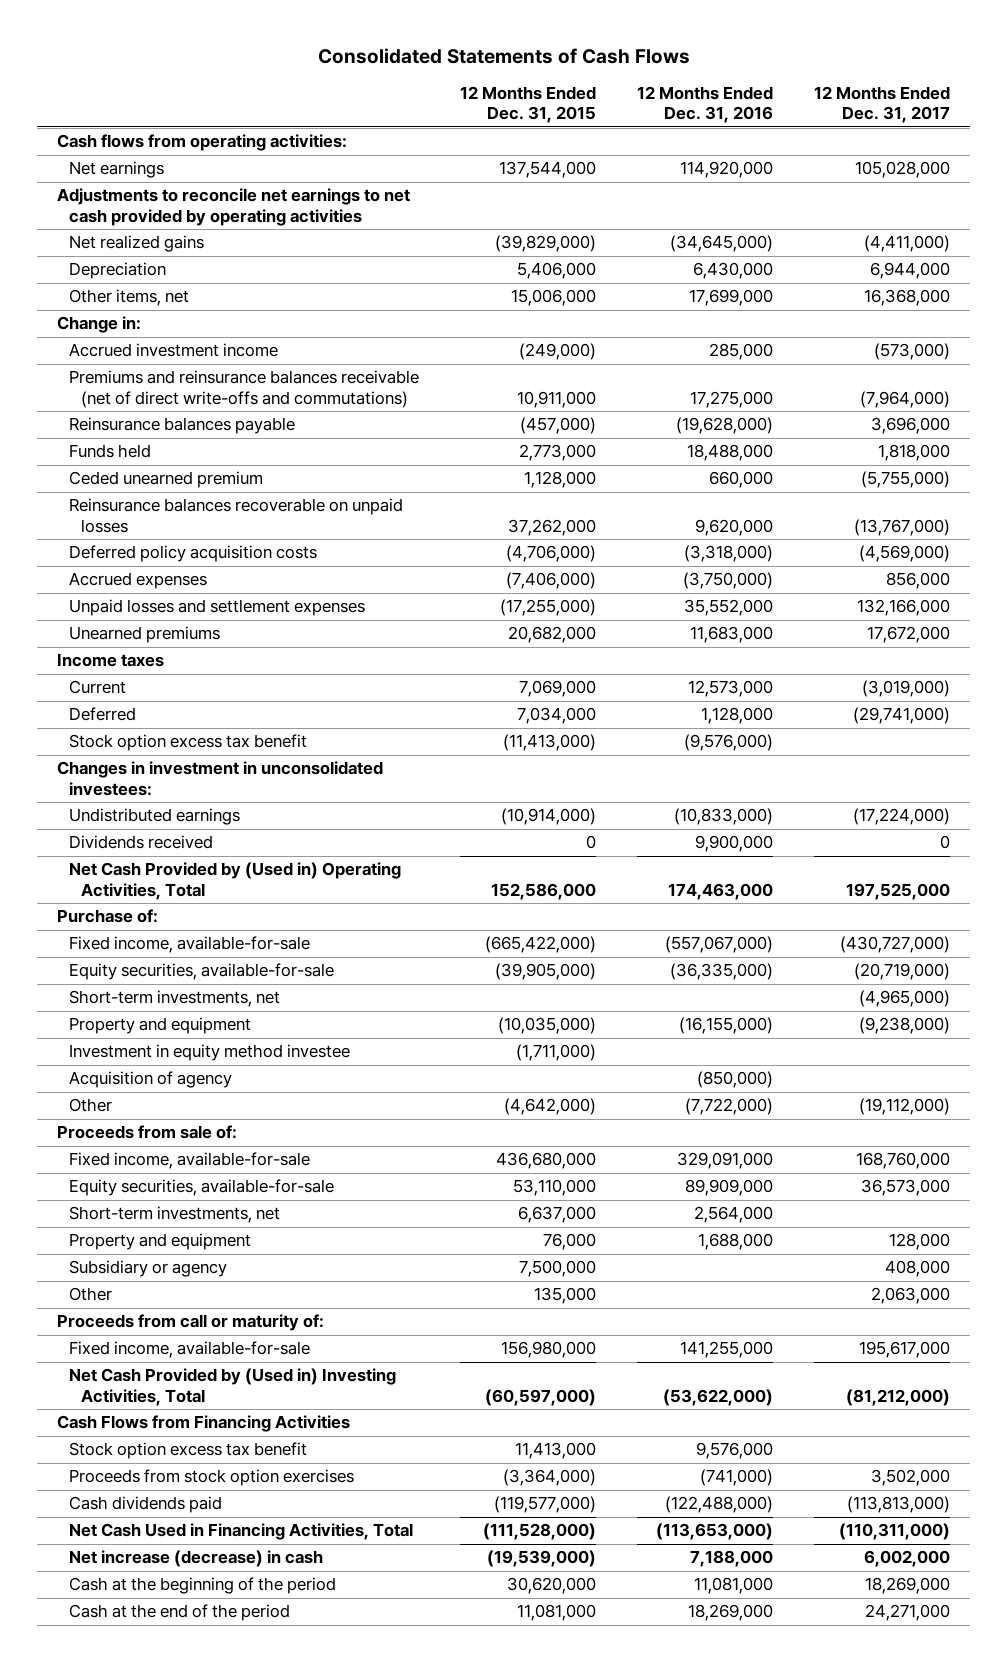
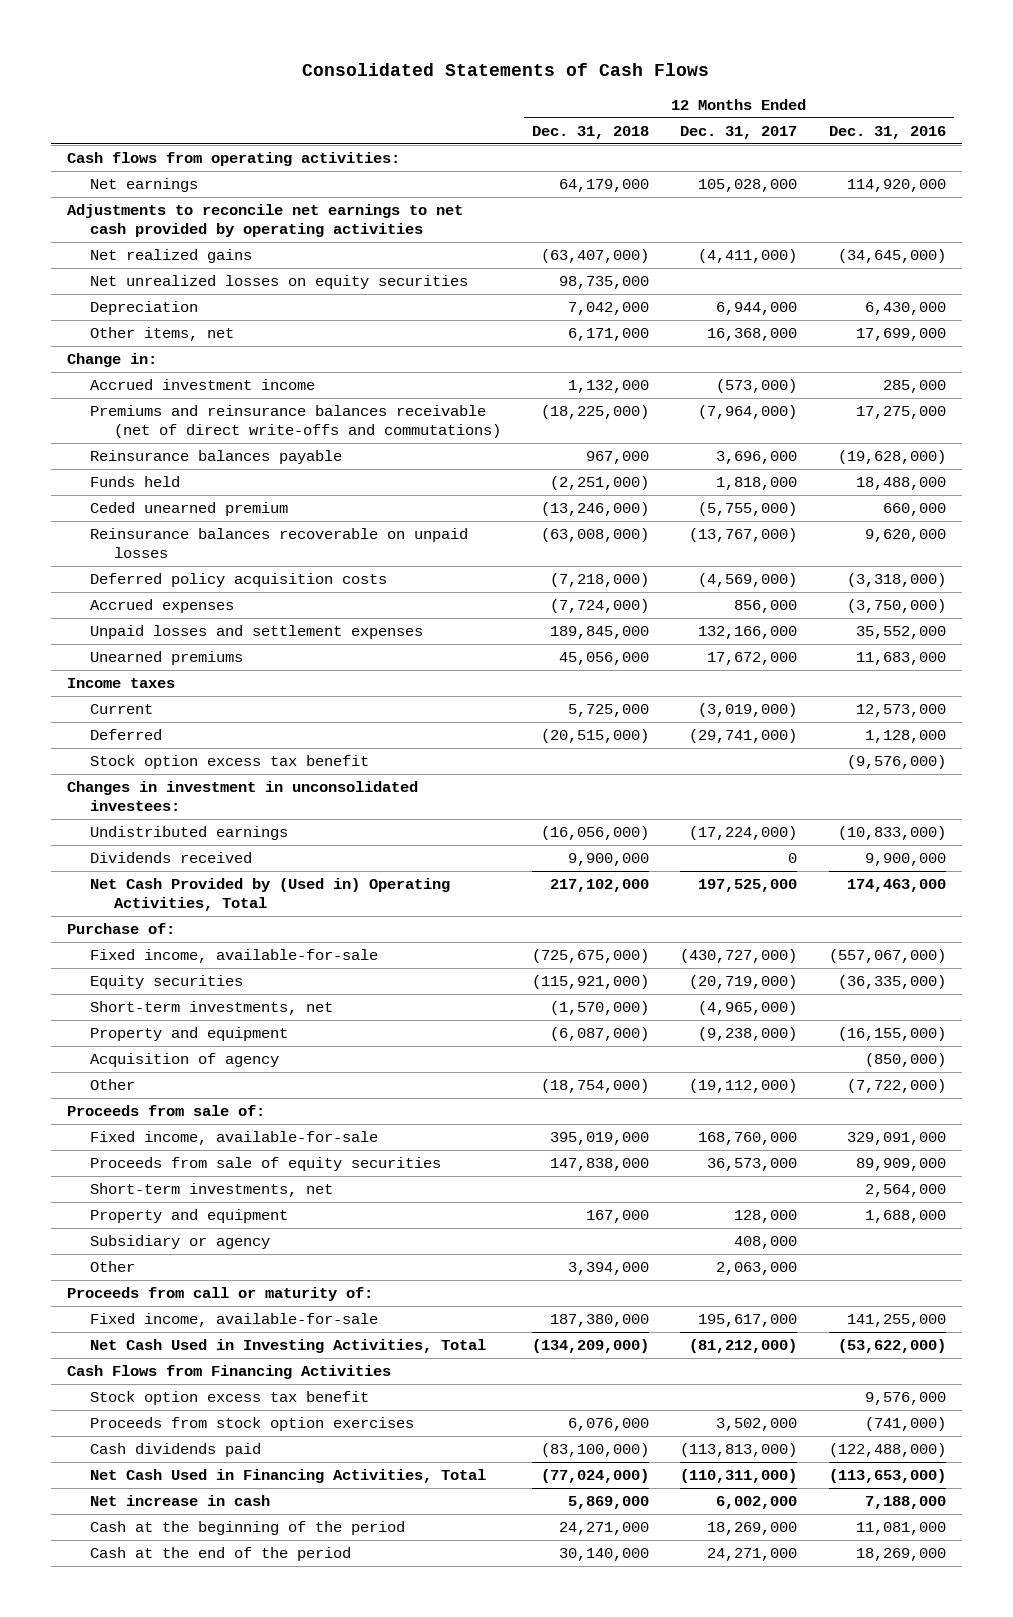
- | 12 Months Ended Dec. 31, 2015 | 12 Months Ended Dec. 31, 2016 | 12 Months Ended Dec. 31, 2017
+ | 12 Months Ended Dec. 31, 2018 | 12 Months Ended Dec. 31, 2017 | 12 Months Ended Dec. 31, 2016
+ Net unrealized losses on equity securities | 98,735,000 | |
- Equity securities, available-for-sale | (39,905,000) | (36,335,000) | (20,719,000)
+ Equity securities | (115,921,000) | (20,719,000) | (36,335,000)
- Investment in equity method investee | (1,711,000) | |
- Equity securities, available-for-sale | 53,110,000 | 89,909,000 | 36,573,000
+ Proceeds from sale of equity securities | 147,838,000 | 36,573,000 | 89,909,000
- Net Cash Provided by (Used in) Investing Activities, Total | (60,597,000) | (53,622,000) | (81,212,000)
+ Net Cash Used in Investing Activities, Total | (134,209,000) | (81,212,000) | (53,622,000)
- Net increase (decrease) in cash | (19,539,000) | 7,188,000 | 6,002,000
+ Net increase in cash | 5,869,000 | 6,002,000 | 7,188,000

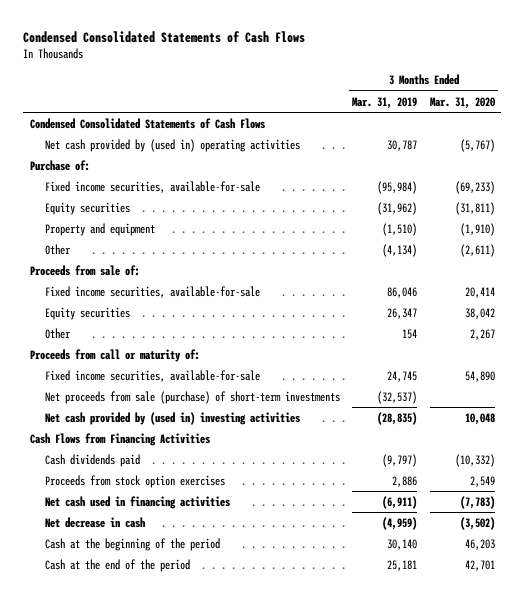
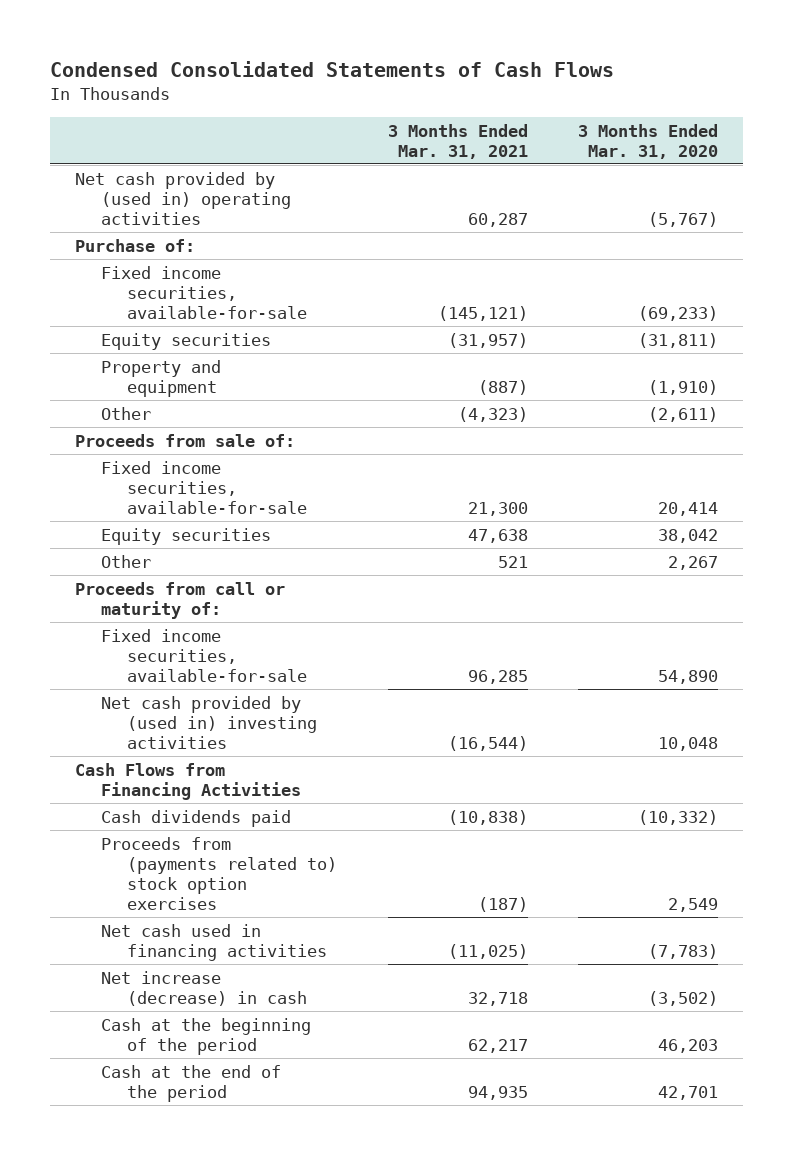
- | 3 Months Ended Mar. 31, 2019 | 3 Months Ended Mar. 31, 2020
+ | 3 Months Ended Mar. 31, 2021 | 3 Months Ended Mar. 31, 2020
- Condensed Consolidated Statements of Cash Flows
- Net proceeds from sale (purchase) of short-term investments | (32,537) |
- Proceeds from stock option exercises | 2,886 | 2,549
+ Proceeds from (payments related to) stock option exercises | (187) | 2,549
- Net decrease in cash | (4,959) | (3,502)
+ Net increase (decrease) in cash | 32,718 | (3,502)

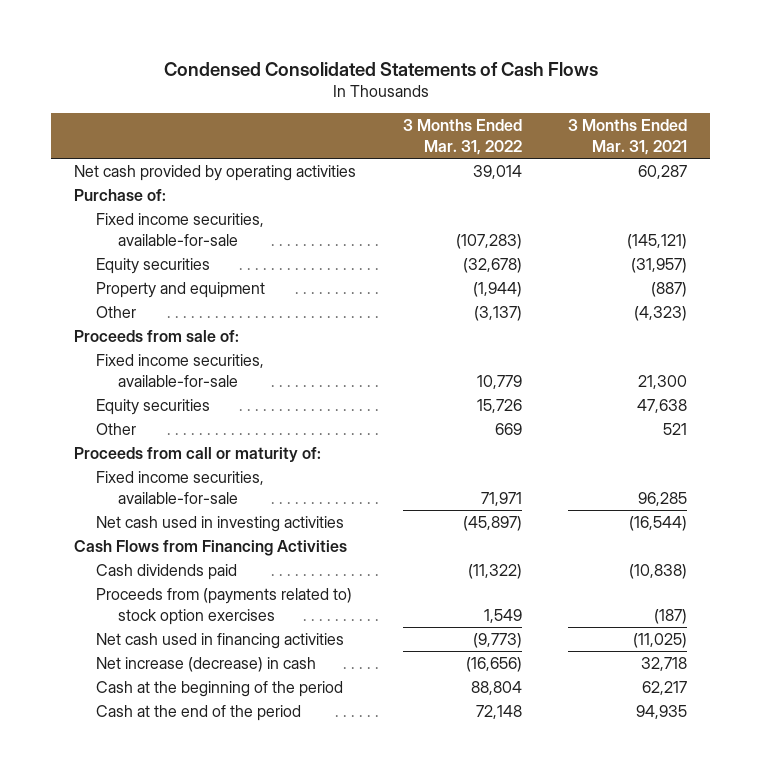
- | 3 Months Ended Mar. 31, 2021 | 3 Months Ended Mar. 31, 2020
+ | 3 Months Ended Mar. 31, 2022 | 3 Months Ended Mar. 31, 2021
- Net cash provided by (used in) operating activities | 60,287 | (5,767)
+ Net cash provided by operating activities | 39,014 | 60,287
- Net cash provided by (used in) investing activities | (16,544) | 10,048
+ Net cash used in investing activities | (45,897) | (16,544)

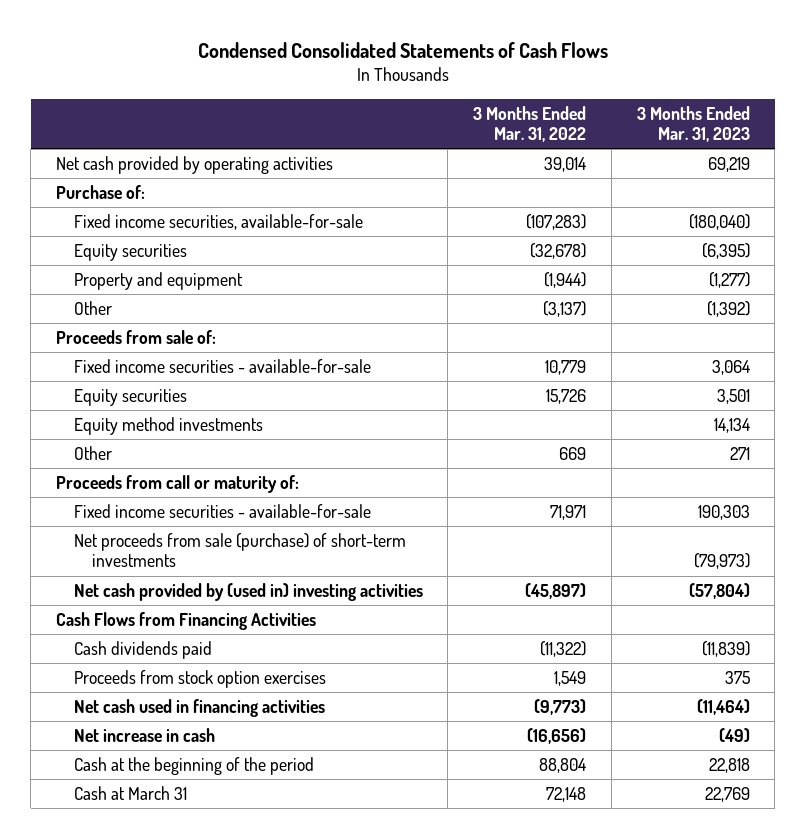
- | 3 Months Ended Mar. 31, 2022 | 3 Months Ended Mar. 31, 2021
+ | 3 Months Ended Mar. 31, 2022 | 3 Months Ended Mar. 31, 2023
- Fixed income securities, available-for-sale | 10,779 | 21,300
+ Fixed income securities - available-for-sale | 10,779 | 3,064
+ Equity method investments | | 14,134
- Fixed income securities, available-for-sale | 71,971 | 96,285
- Net cash used in investing activities | (45,897) | (16,544)
+ Fixed income securities - available-for-sale | 71,971 | 190,303
+ Net proceeds from sale (purchase) of short-term investments | | (79,973)
+ Net cash provided by (used in) investing activities | (45,897) | (57,804)
- Proceeds from (payments related to) stock option exercises | 1,549 | (187)
+ Proceeds from stock option exercises | 1,549 | 375
- Net increase (decrease) in cash | (16,656) | 32,718
+ Net increase in cash | (16,656) | (49)
- Cash at the end of the period | 72,148 | 94,935
+ Cash at March 31 | 72,148 | 22,769

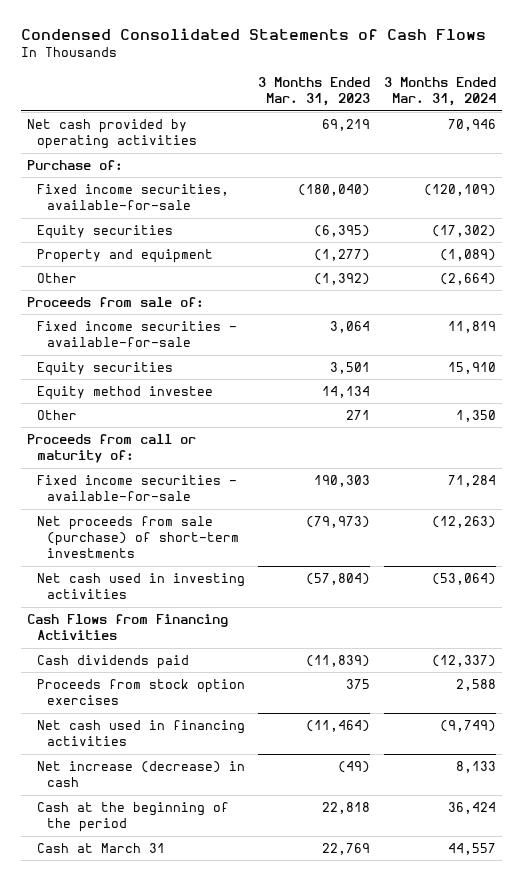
- | 3 Months Ended Mar. 31, 2022 | 3 Months Ended Mar. 31, 2023
+ | 3 Months Ended Mar. 31, 2023 | 3 Months Ended Mar. 31, 2024
- Equity method investments | | 14,134
+ Equity method investee | 14,134 |
- Net cash provided by (used in) investing activities | (45,897) | (57,804)
+ Net cash used in investing activities | (57,804) | (53,064)
- Net increase in cash | (16,656) | (49)
+ Net increase (decrease) in cash | (49) | 8,133

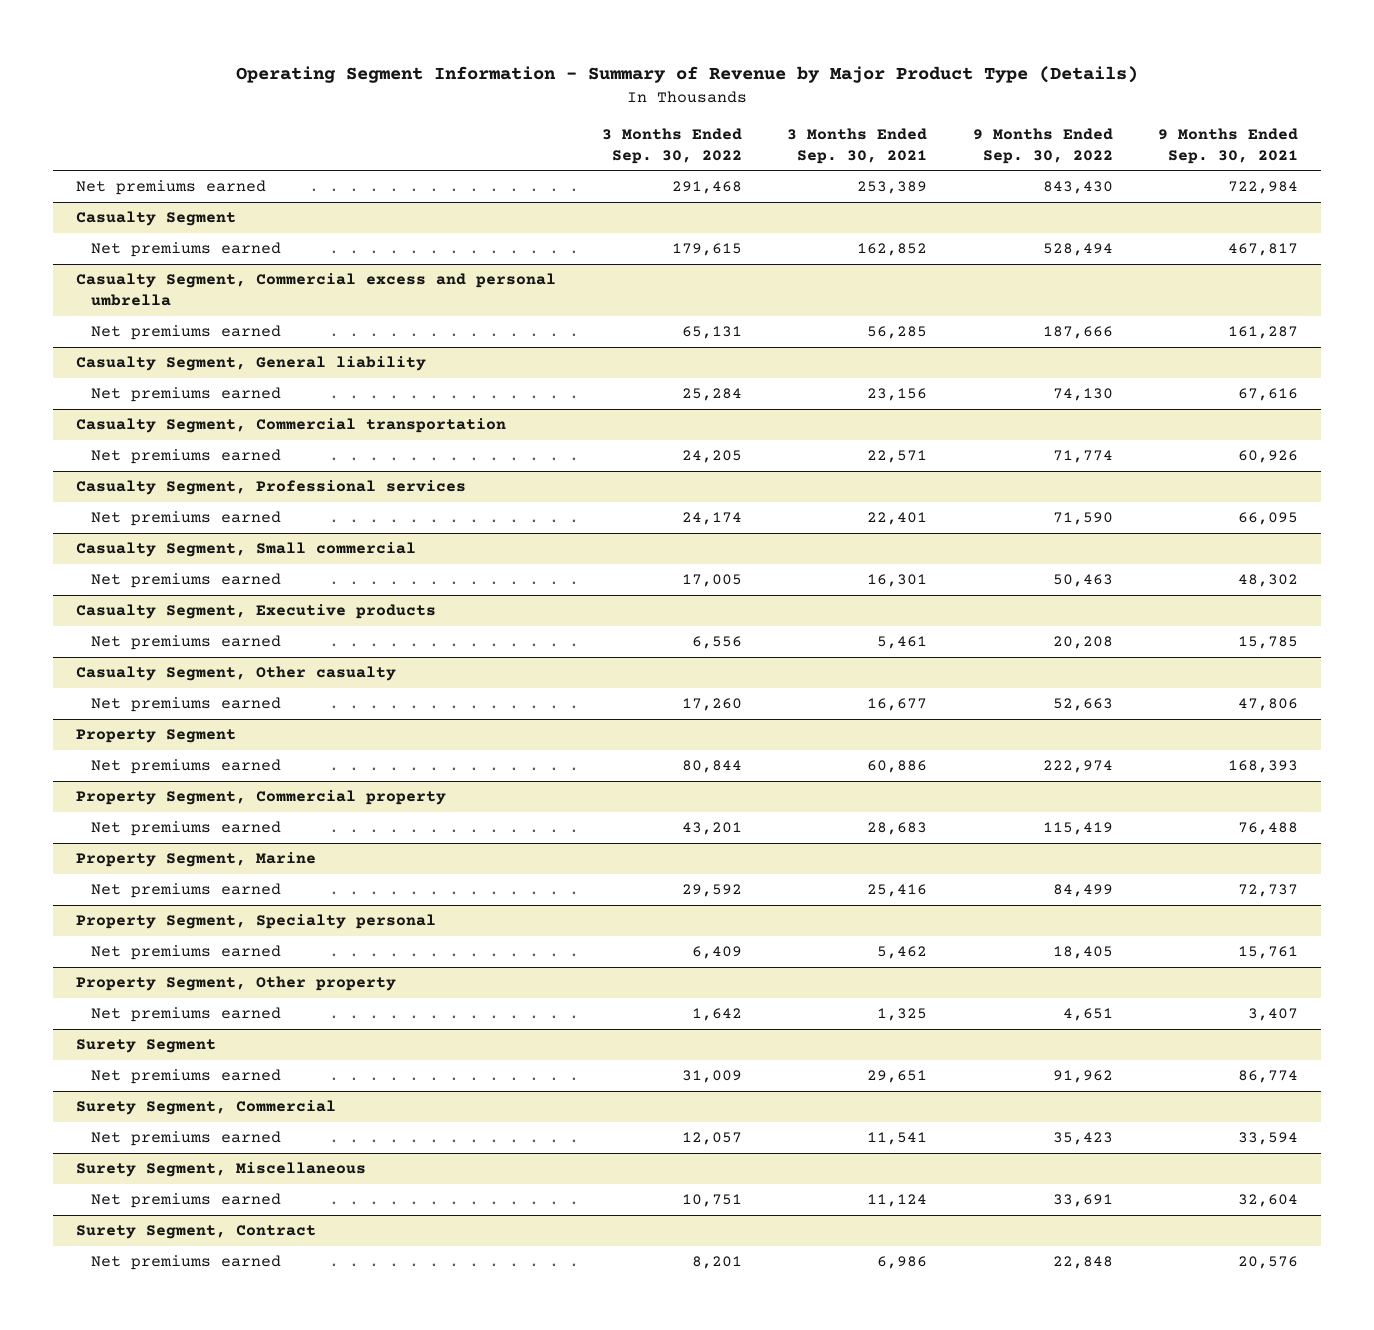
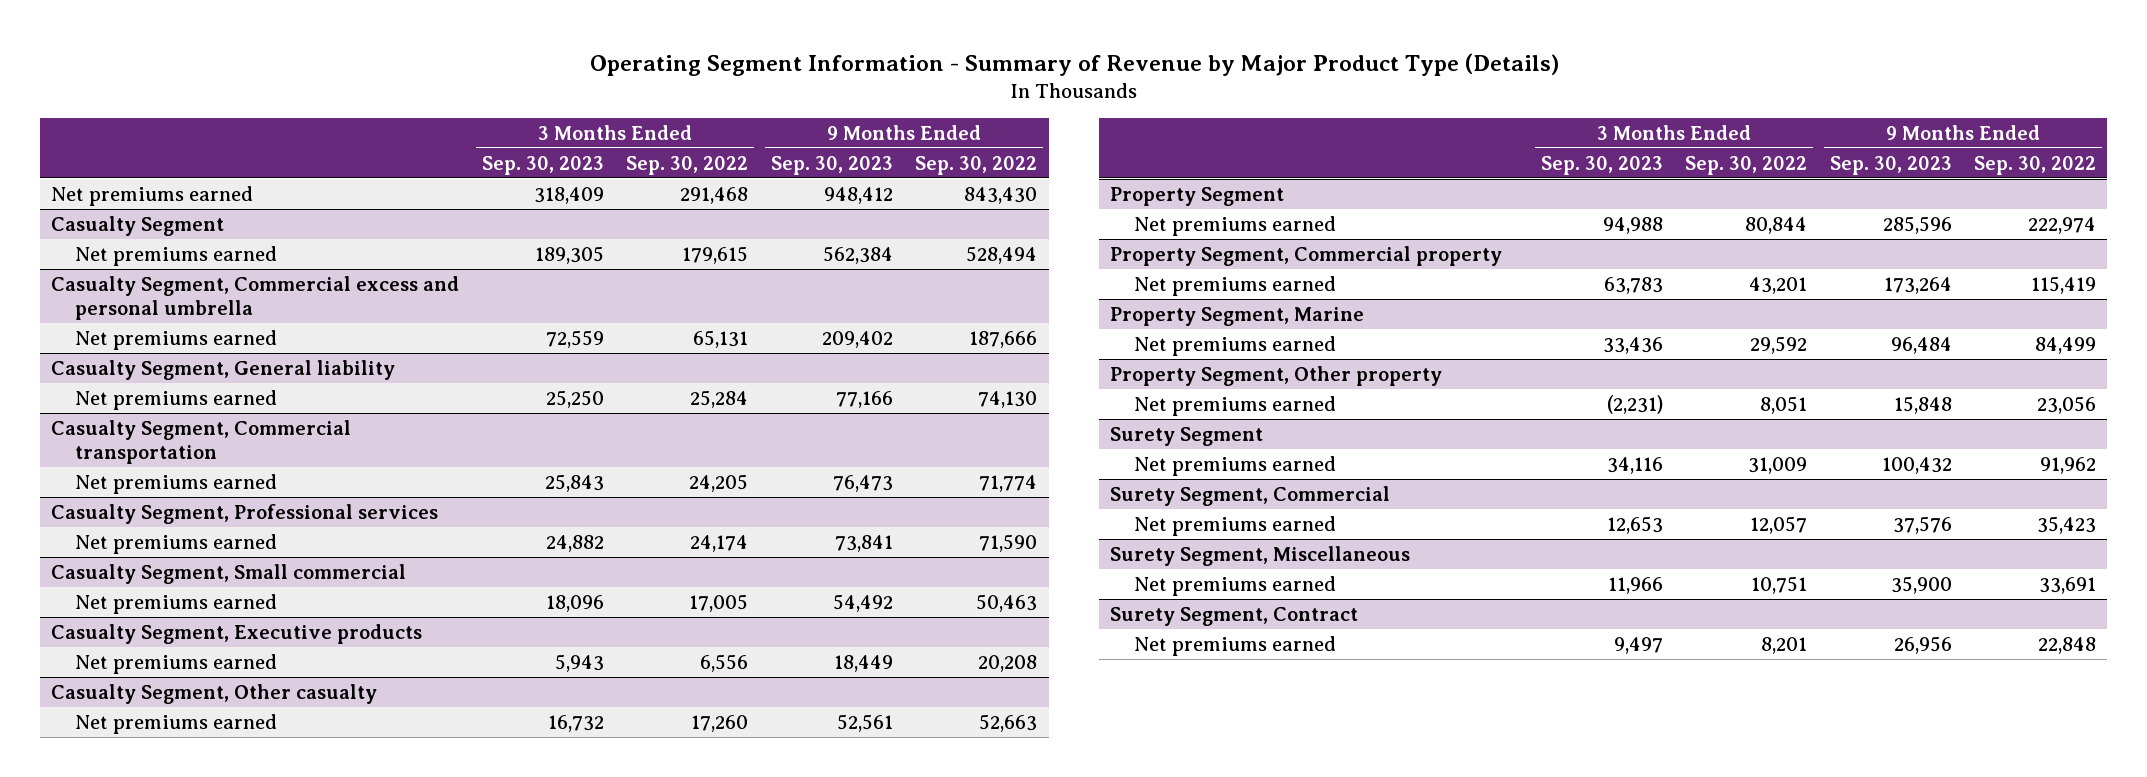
- | 3 Months Ended Sep. 30, 2022 | 3 Months Ended Sep. 30, 2021 | 9 Months Ended Sep. 30, 2022 | 9 Months Ended Sep. 30, 2021
+ | 3 Months Ended Sep. 30, 2023 | 3 Months Ended Sep. 30, 2022 | 9 Months Ended Sep. 30, 2023 | 9 Months Ended Sep. 30, 2022
- Property Segment, Specialty personal
- Net premiums earned | 6,409 | 5,462 | 18,405 | 15,761
@ Property Segment, Other property
- Net premiums earned | 1,642 | 1,325 | 4,651 | 3,407
+ Net premiums earned | (2,231) | 8,051 | 15,848 | 23,056

